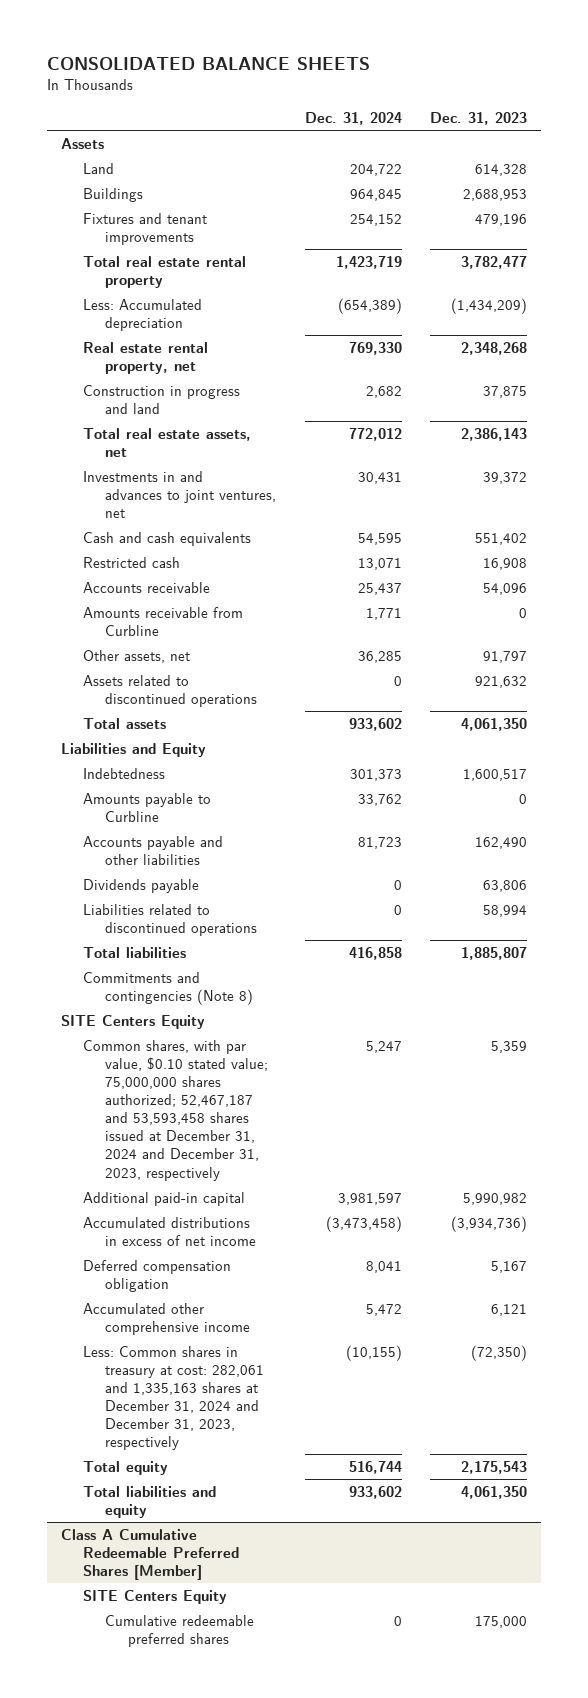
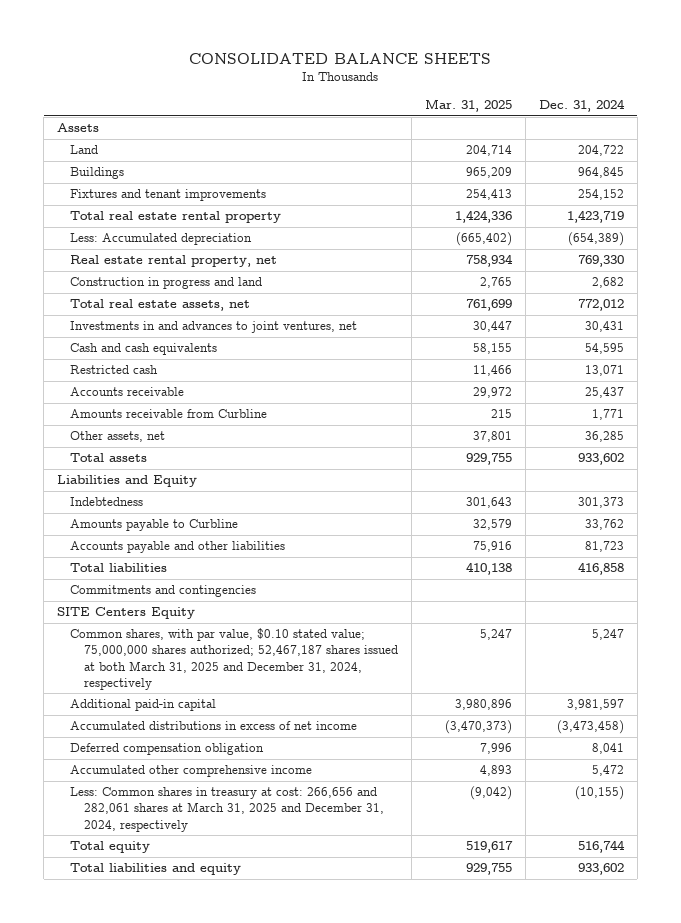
- | Dec. 31, 2024 | Dec. 31, 2023
+ | Mar. 31, 2025 | Dec. 31, 2024
- Assets related to discontinued operations | 0 | 921,632
- Dividends payable | 0 | 63,806
- Liabilities related to discontinued operations | 0 | 58,994
- Commitments and contingencies (Note 8)
+ Commitments and contingencies
- Common shares, with par value, $0.10 stated value; 75,000,000 shares authorized; 52,467,187 and 53,593,458 shares issued at December 31, 2024 and December 31, 2023, respectively | 5,247 | 5,359
+ Common shares, with par value, $0.10 stated value; 75,000,000 shares authorized; 52,467,187 shares issued at both March 31, 2025 and December 31, 2024, respectively | 5,247 | 5,247
- Less: Common shares in treasury at cost: 282,061 and 1,335,163 shares at December 31, 2024 and December 31, 2023, respectively | (10,155) | (72,350)
+ Less: Common shares in treasury at cost: 266,656 and 282,061 shares at March 31, 2025 and December 31, 2024, respectively | (9,042) | (10,155)
- Class A Cumulative Redeemable Preferred Shares [Member]
- SITE Centers Equity
- Cumulative redeemable preferred shares | 0 | 175,000

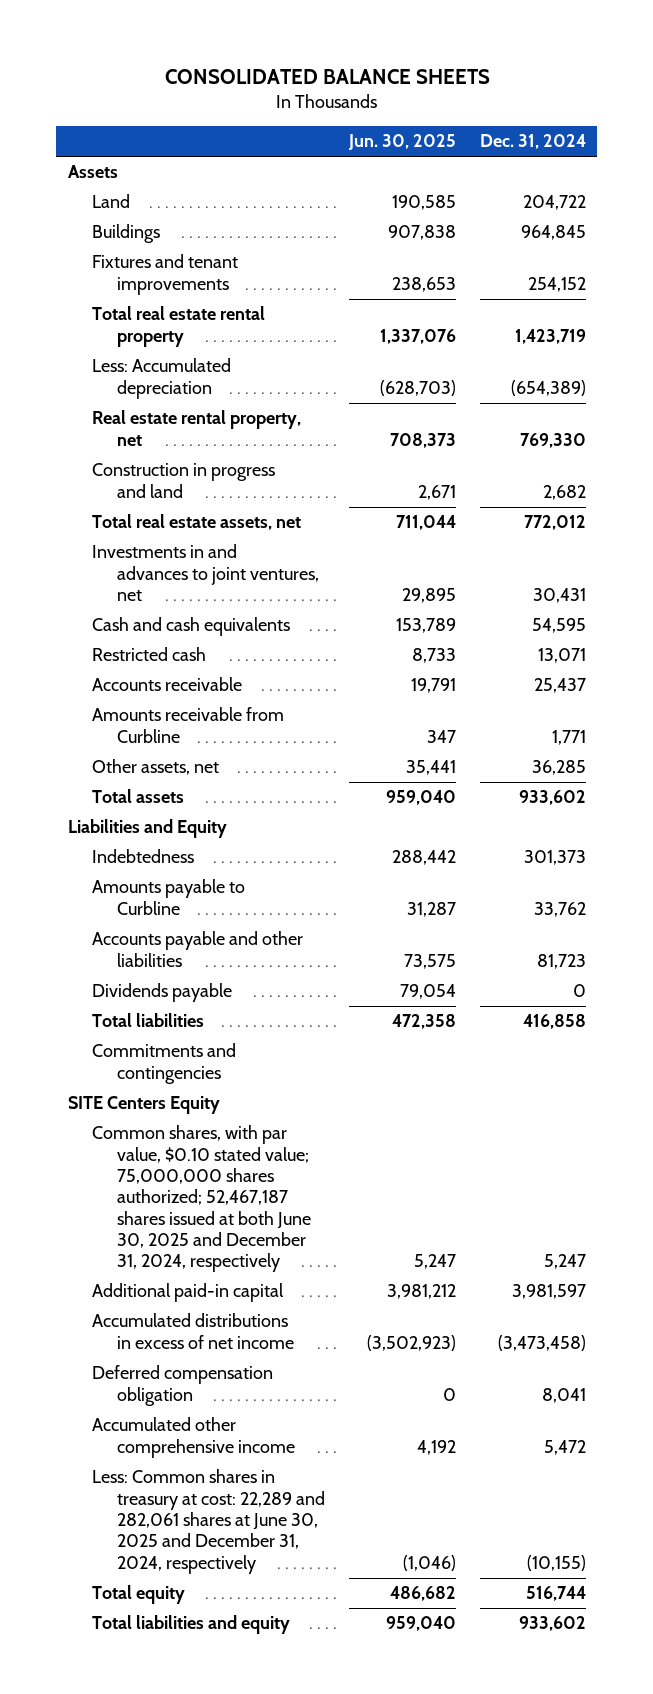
- | Mar. 31, 2025 | Dec. 31, 2024
+ | Jun. 30, 2025 | Dec. 31, 2024
+ Dividends payable | 79,054 | 0
- Common shares, with par value, $0.10 stated value; 75,000,000 shares authorized; 52,467,187 shares issued at both March 31, 2025 and December 31, 2024, respectively | 5,247 | 5,247
+ Common shares, with par value, $0.10 stated value; 75,000,000 shares authorized; 52,467,187 shares issued at both June 30, 2025 and December 31, 2024, respectively | 5,247 | 5,247
- Less: Common shares in treasury at cost: 266,656 and 282,061 shares at March 31, 2025 and December 31, 2024, respectively | (9,042) | (10,155)
+ Less: Common shares in treasury at cost: 22,289 and 282,061 shares at June 30, 2025 and December 31, 2024, respectively | (1,046) | (10,155)

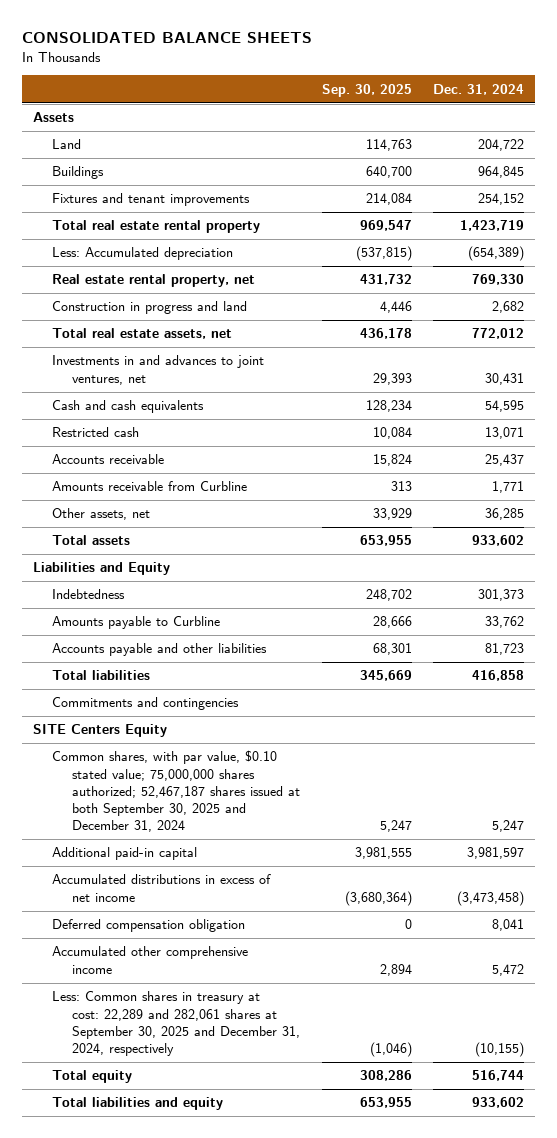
- | Jun. 30, 2025 | Dec. 31, 2024
+ | Sep. 30, 2025 | Dec. 31, 2024
- Dividends payable | 79,054 | 0
- Common shares, with par value, $0.10 stated value; 75,000,000 shares authorized; 52,467,187 shares issued at both June 30, 2025 and December 31, 2024, respectively | 5,247 | 5,247
+ Common shares, with par value, $0.10 stated value; 75,000,000 shares authorized; 52,467,187 shares issued at both September 30, 2025 and December 31, 2024 | 5,247 | 5,247
- Less: Common shares in treasury at cost: 22,289 and 282,061 shares at June 30, 2025 and December 31, 2024, respectively | (1,046) | (10,155)
+ Less: Common shares in treasury at cost: 22,289 and 282,061 shares at September 30, 2025 and December 31, 2024, respectively | (1,046) | (10,155)

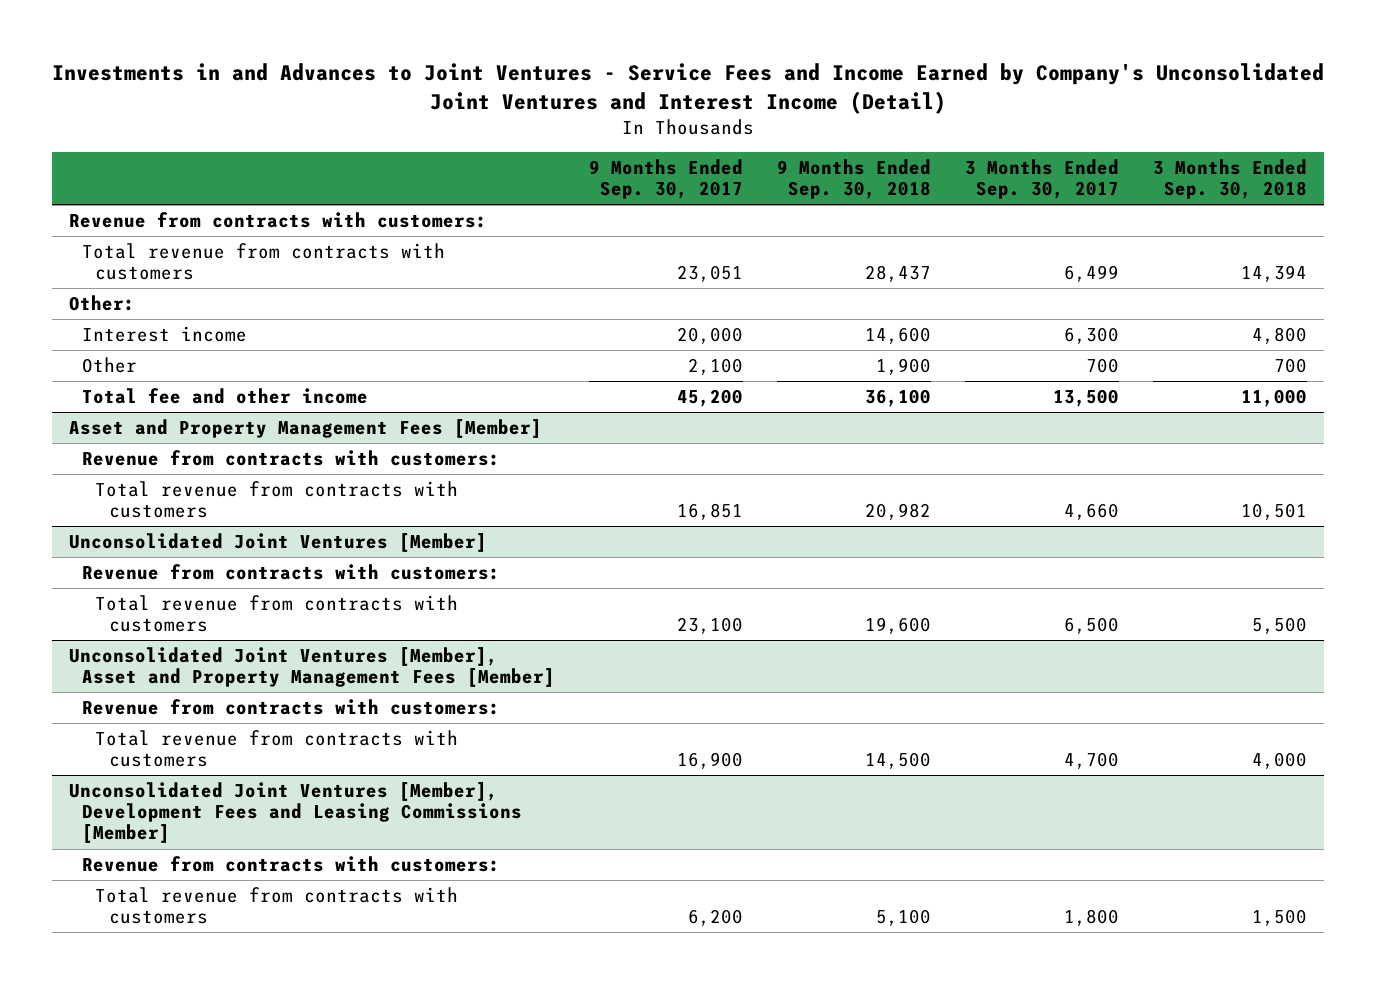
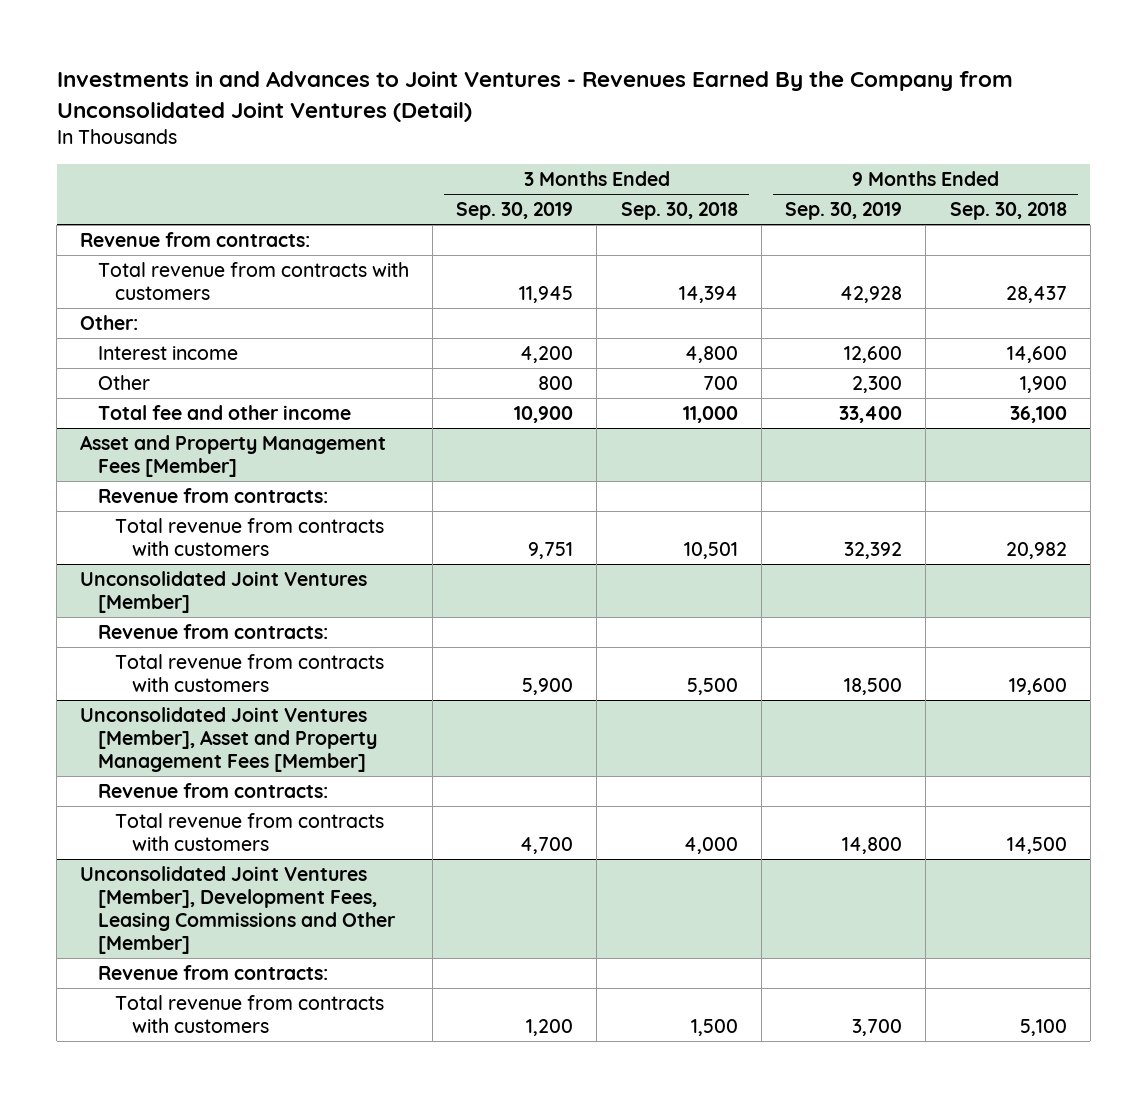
- Investments in and Advances to Joint Ventures - Service Fees and Income Earned by Company's Unconsolidated Joint Ventures and Interest Income (Detail)
+ Investments in and Advances to Joint Ventures - Revenues Earned By the Company from Unconsolidated Joint Ventures (Detail)
- | 9 Months Ended Sep. 30, 2017 | 9 Months Ended Sep. 30, 2018 | 3 Months Ended Sep. 30, 2017 | 3 Months Ended Sep. 30, 2018
+ | 3 Months Ended Sep. 30, 2019 | 3 Months Ended Sep. 30, 2018 | 9 Months Ended Sep. 30, 2019 | 9 Months Ended Sep. 30, 2018
- Revenue from contracts with customers:
+ Revenue from contracts:
@ Asset and Property Management Fees [Member]
- Revenue from contracts with customers:
+ Revenue from contracts:
@ Unconsolidated Joint Ventures [Member]
- Revenue from contracts with customers:
+ Revenue from contracts:
@ Unconsolidated Joint Ventures [Member], Asset and Property Management Fees [Member]
- Revenue from contracts with customers:
+ Revenue from contracts:
- Unconsolidated Joint Ventures [Member], Development Fees and Leasing Commissions [Member]
- Revenue from contracts with customers:
+ Unconsolidated Joint Ventures [Member], Development Fees, Leasing Commissions and Other [Member]
+ Revenue from contracts:

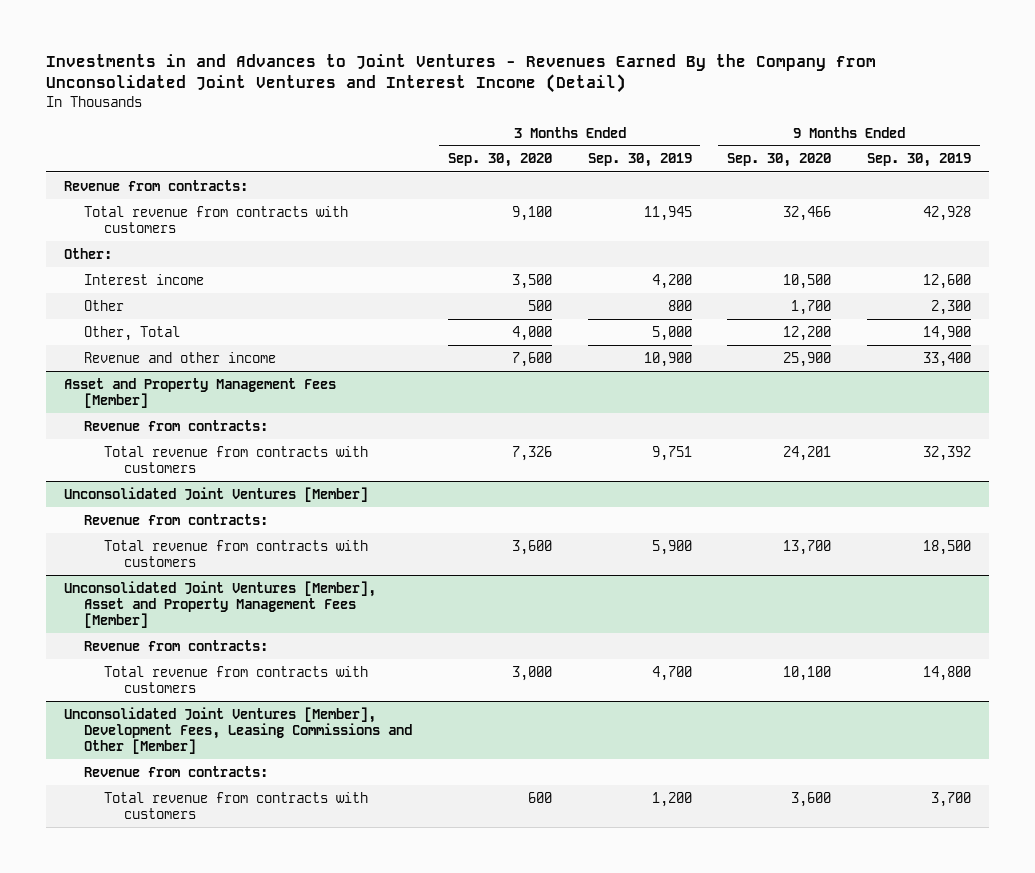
- Investments in and Advances to Joint Ventures - Revenues Earned By the Company from Unconsolidated Joint Ventures (Detail)
+ Investments in and Advances to Joint Ventures - Revenues Earned By the Company from Unconsolidated Joint Ventures and Interest Income (Detail)
- | 3 Months Ended Sep. 30, 2019 | 3 Months Ended Sep. 30, 2018 | 9 Months Ended Sep. 30, 2019 | 9 Months Ended Sep. 30, 2018
+ | 3 Months Ended Sep. 30, 2020 | 3 Months Ended Sep. 30, 2019 | 9 Months Ended Sep. 30, 2020 | 9 Months Ended Sep. 30, 2019
- Total fee and other income | 10,900 | 11,000 | 33,400 | 36,100
+ Other, Total | 4,000 | 5,000 | 12,200 | 14,900
+ Revenue and other income | 7,600 | 10,900 | 25,900 | 33,400

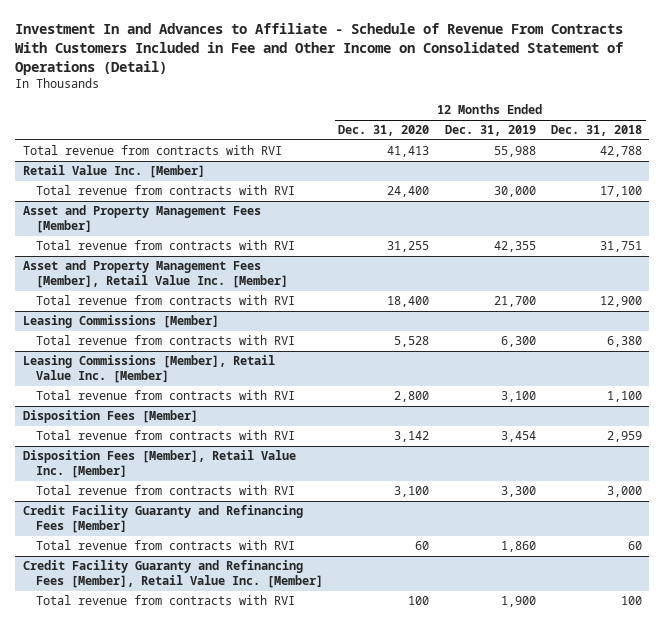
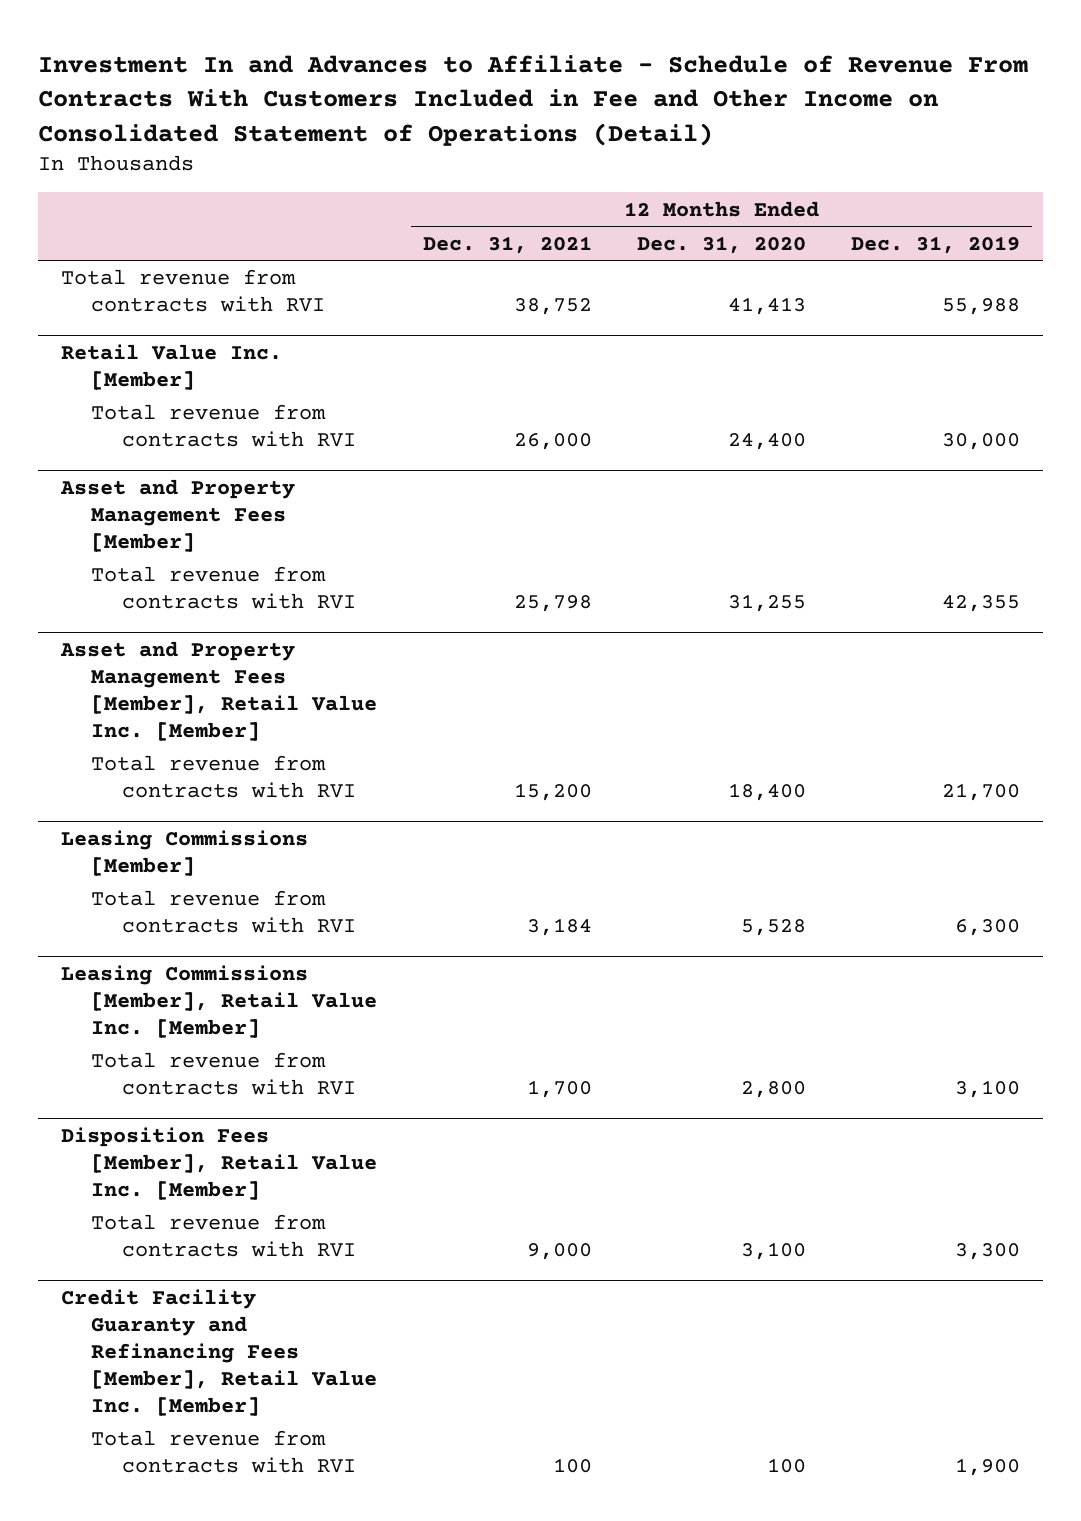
- | 12 Months Ended Dec. 31, 2020 | 12 Months Ended Dec. 31, 2019 | 12 Months Ended Dec. 31, 2018
+ | 12 Months Ended Dec. 31, 2021 | 12 Months Ended Dec. 31, 2020 | 12 Months Ended Dec. 31, 2019
- Disposition Fees [Member]
- Total revenue from contracts with RVI | 3,142 | 3,454 | 2,959
- Credit Facility Guaranty and Refinancing Fees [Member]
- Total revenue from contracts with RVI | 60 | 1,860 | 60

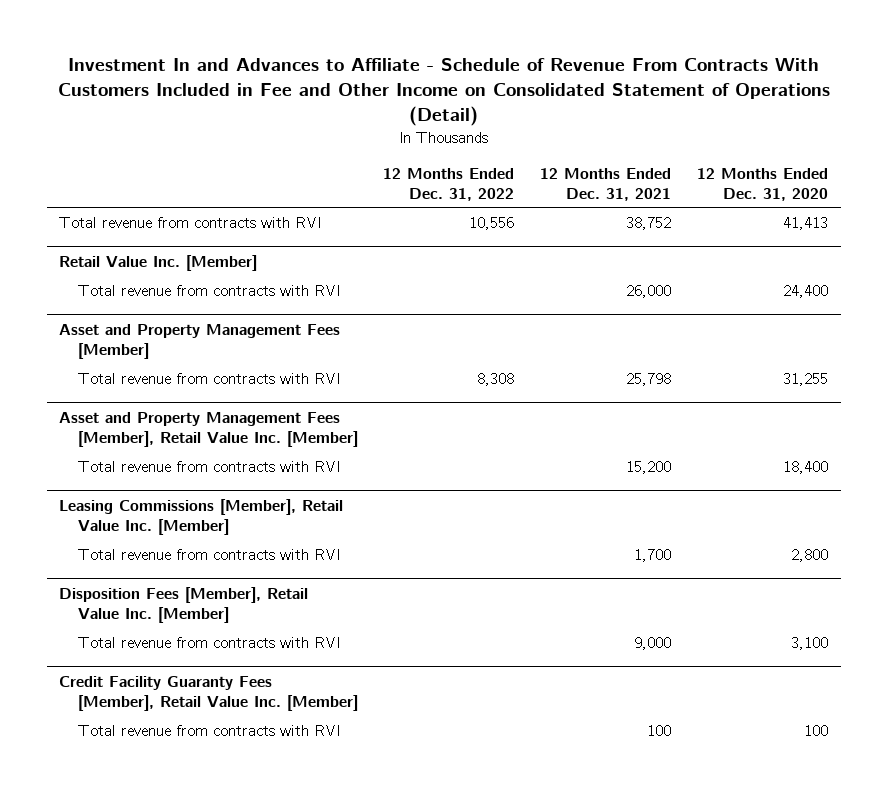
- | 12 Months Ended Dec. 31, 2021 | 12 Months Ended Dec. 31, 2020 | 12 Months Ended Dec. 31, 2019
+ | 12 Months Ended Dec. 31, 2022 | 12 Months Ended Dec. 31, 2021 | 12 Months Ended Dec. 31, 2020
- Leasing Commissions [Member]
- Total revenue from contracts with RVI | 3,184 | 5,528 | 6,300
- Credit Facility Guaranty and Refinancing Fees [Member], Retail Value Inc. [Member]
+ Credit Facility Guaranty Fees [Member], Retail Value Inc. [Member]

